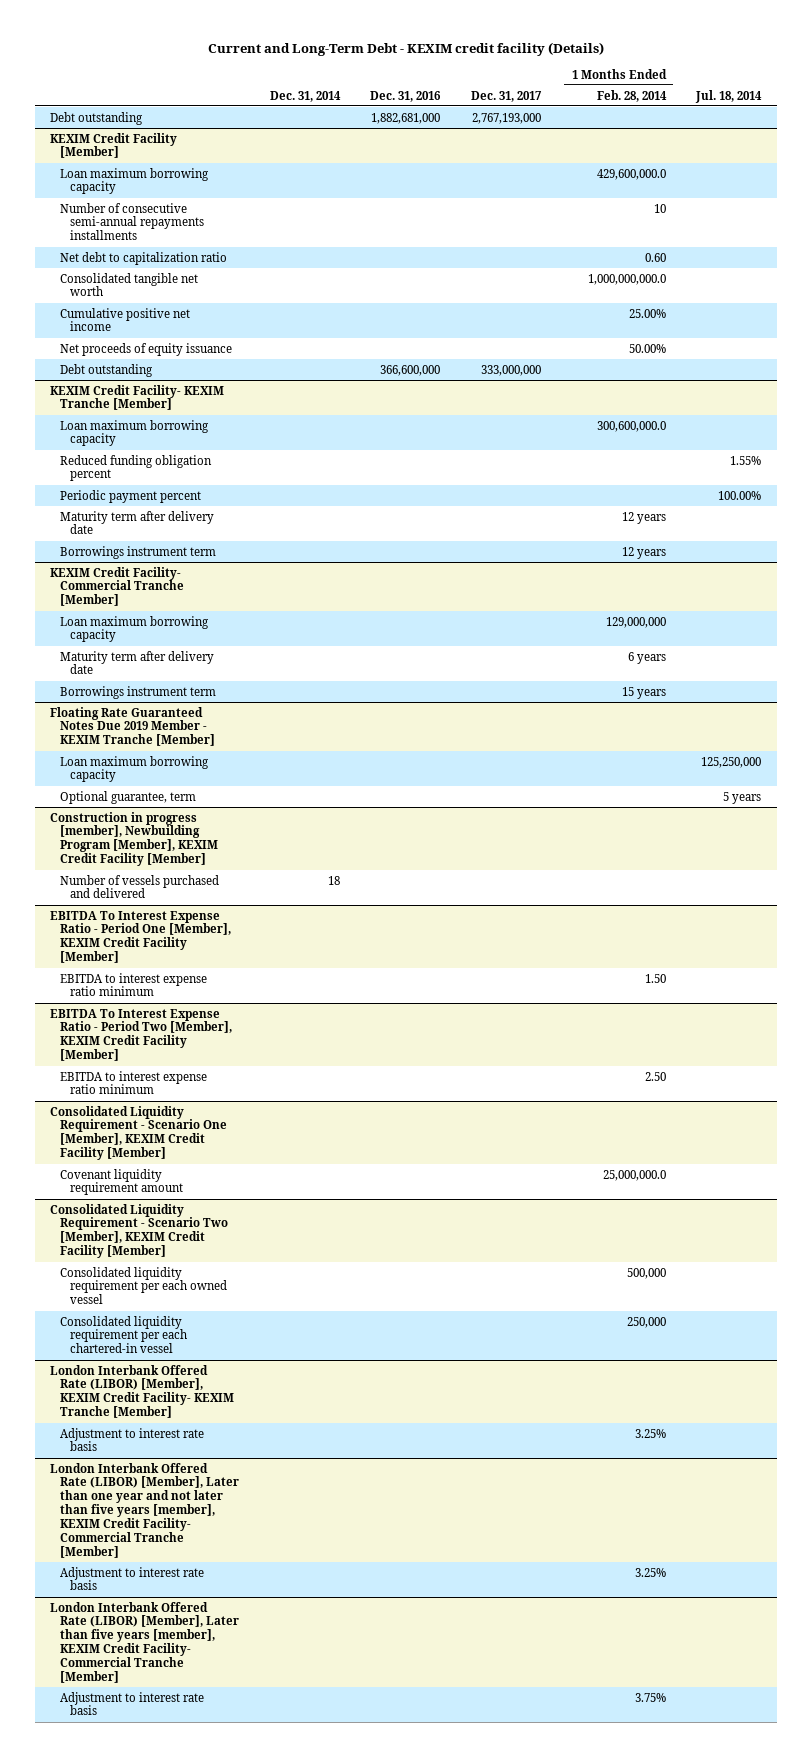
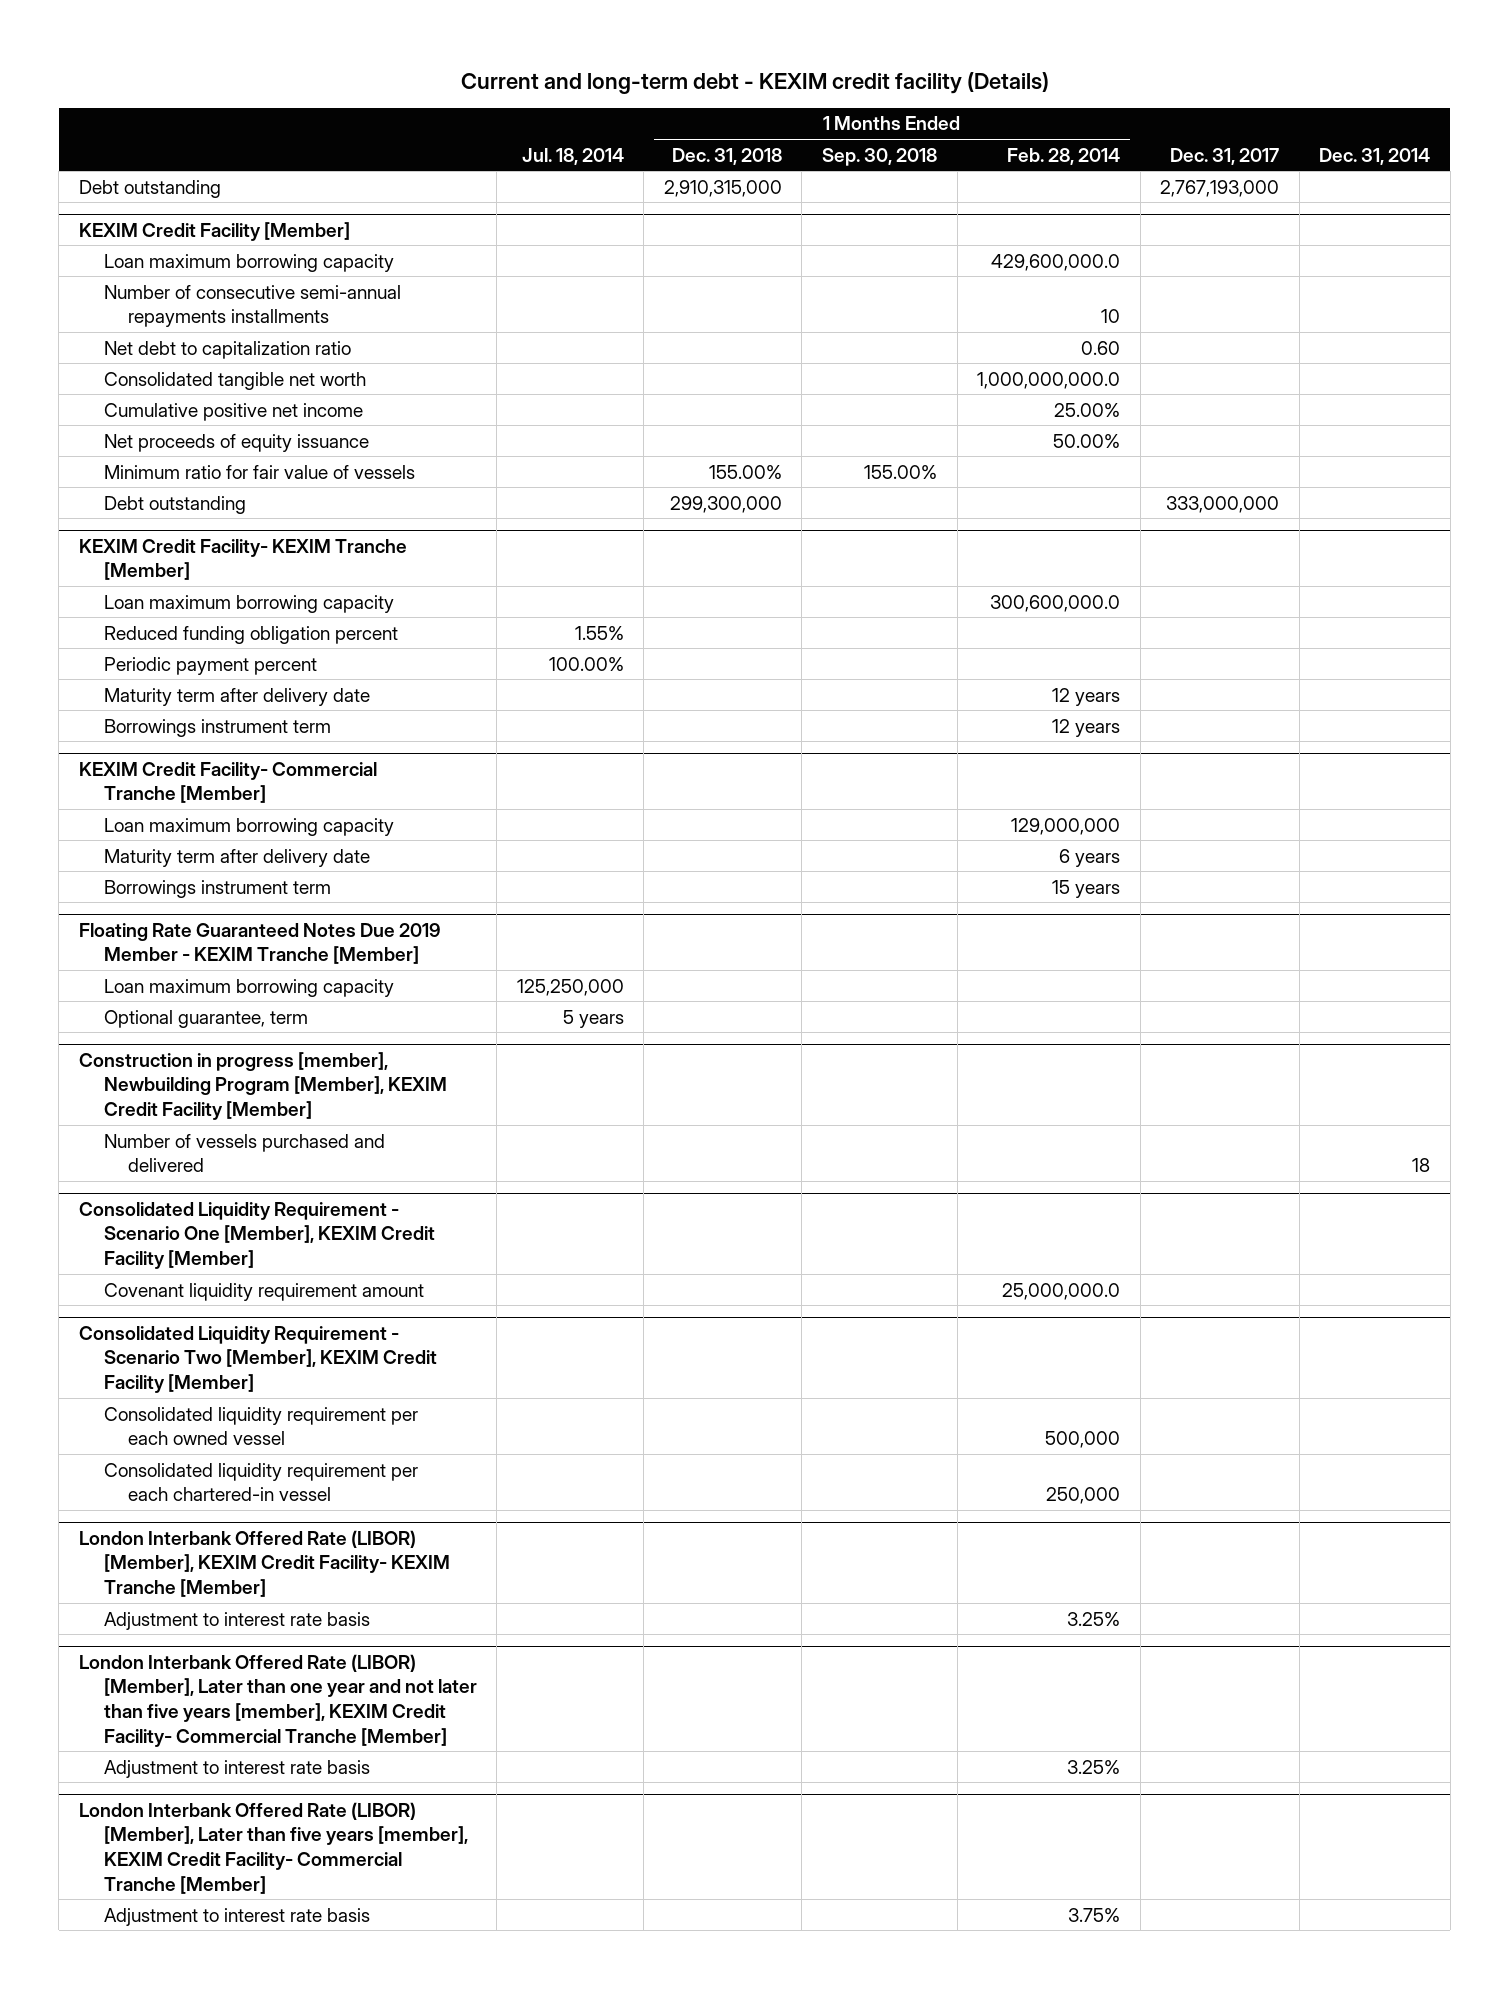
- Current and Long-Term Debt - KEXIM credit facility (Details)
+ Current and long-term debt - KEXIM credit facility (Details)
- | Dec. 31, 2014 | Dec. 31, 2016 | Dec. 31, 2017 | 1 Months Ended Feb. 28, 2014 | Jul. 18, 2014
+ | Jul. 18, 2014 | 1 Months Ended Dec. 31, 2018 | 1 Months Ended Sep. 30, 2018 | 1 Months Ended Feb. 28, 2014 | Dec. 31, 2017 | Dec. 31, 2014
@ KEXIM Credit Facility [Member]
+ Minimum ratio for fair value of vessels | | 155.00% | 155.00% | | |
- EBITDA To Interest Expense Ratio - Period One [Member], KEXIM Credit Facility [Member]
- EBITDA to interest expense ratio minimum | | | | 1.50 |
- EBITDA To Interest Expense Ratio - Period Two [Member], KEXIM Credit Facility [Member]
- EBITDA to interest expense ratio minimum | | | | 2.50 |

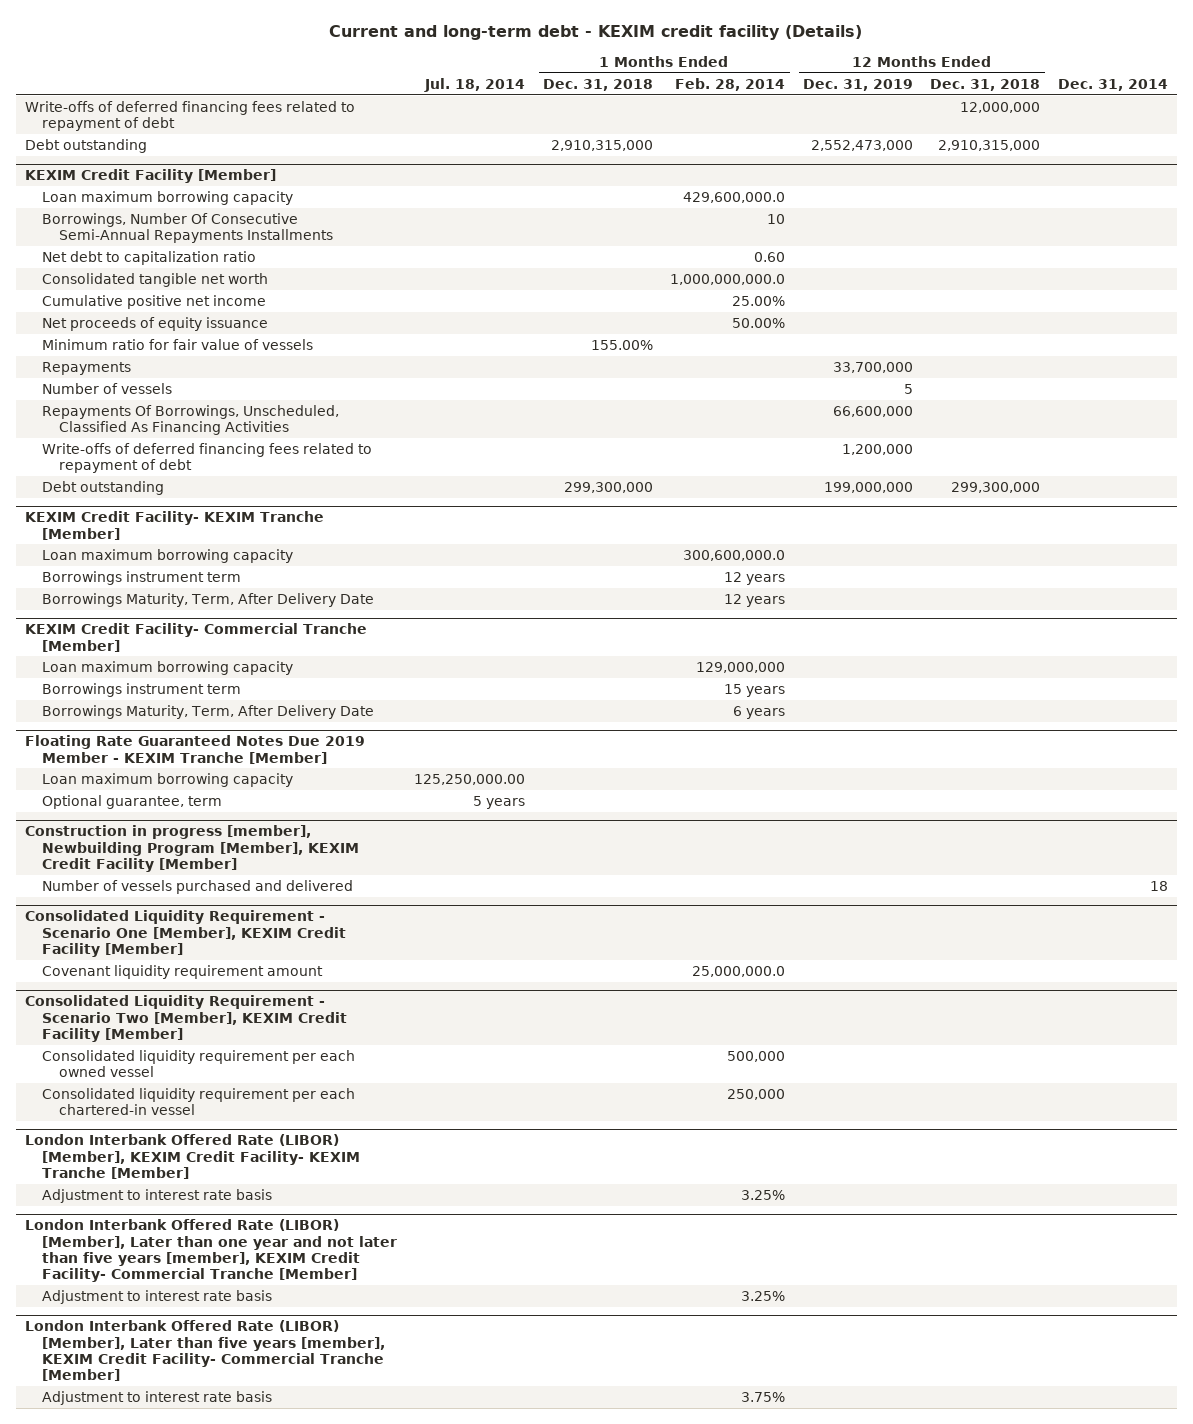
- | Jul. 18, 2014 | 1 Months Ended Dec. 31, 2018 | 1 Months Ended Sep. 30, 2018 | 1 Months Ended Feb. 28, 2014 | Dec. 31, 2017 | Dec. 31, 2014
+ | Jul. 18, 2014 | 1 Months Ended Dec. 31, 2018 | 1 Months Ended Feb. 28, 2014 | 12 Months Ended Dec. 31, 2019 | 12 Months Ended Dec. 31, 2018 | Dec. 31, 2014
+ Write-offs of deferred financing fees related to repayment of debt | | | | | 12,000,000 |
@ KEXIM Credit Facility [Member]
- Number of consecutive semi-annual repayments installments | | | | 10 | |
+ Borrowings, Number Of Consecutive Semi-Annual Repayments Installments | | | 10 | | |
+ Repayments | | | | 33,700,000 | |
+ Number of vessels | | | | 5 | |
+ Repayments Of Borrowings, Unscheduled, Classified As Financing Activities | | | | 66,600,000 | |
+ Write-offs of deferred financing fees related to repayment of debt | | | | 1,200,000 | |
@ KEXIM Credit Facility- KEXIM Tranche [Member]
- Reduced funding obligation percent | 1.55% | | | | |
- Periodic payment percent | 100.00% | | | | |
- Maturity term after delivery date | | | | 12 years | |
+ Borrowings Maturity, Term, After Delivery Date | | | 12 years | | |
@ KEXIM Credit Facility- Commercial Tranche [Member]
- Maturity term after delivery date | | | | 6 years | |
+ Borrowings Maturity, Term, After Delivery Date | | | 6 years | | |
@ Floating Rate Guaranteed Notes Due 2019 Member - KEXIM Tranche [Member]
- Loan maximum borrowing capacity | 125,250,000 | | | | |
+ Loan maximum borrowing capacity | 125,250,000.00 | | | | |

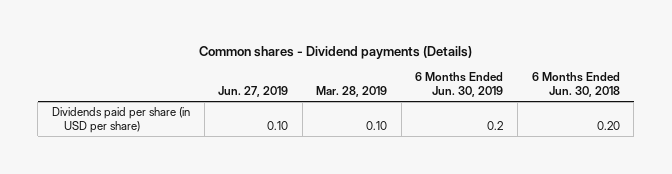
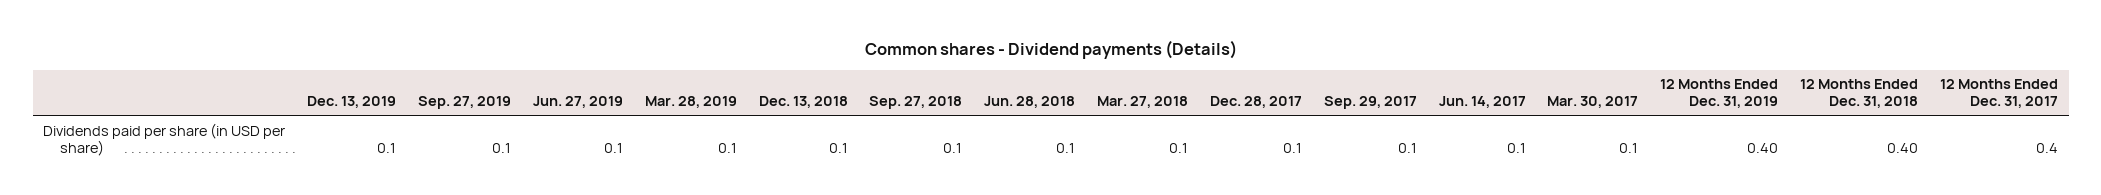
- | Jun. 27, 2019 | Mar. 28, 2019 | 6 Months Ended Jun. 30, 2019 | 6 Months Ended Jun. 30, 2018
+ | Dec. 13, 2019 | Sep. 27, 2019 | Jun. 27, 2019 | Mar. 28, 2019 | Dec. 13, 2018 | Sep. 27, 2018 | Jun. 28, 2018 | Mar. 27, 2018 | Dec. 28, 2017 | Sep. 29, 2017 | Jun. 14, 2017 | Mar. 30, 2017 | 12 Months Ended Dec. 31, 2019 | 12 Months Ended Dec. 31, 2018 | 12 Months Ended Dec. 31, 2017
- Dividends paid per share (in USD per share) | 0.10 | 0.10 | 0.2 | 0.20
+ Dividends paid per share (in USD per share) | 0.1 | 0.1 | 0.1 | 0.1 | 0.1 | 0.1 | 0.1 | 0.1 | 0.1 | 0.1 | 0.1 | 0.1 | 0.40 | 0.40 | 0.4

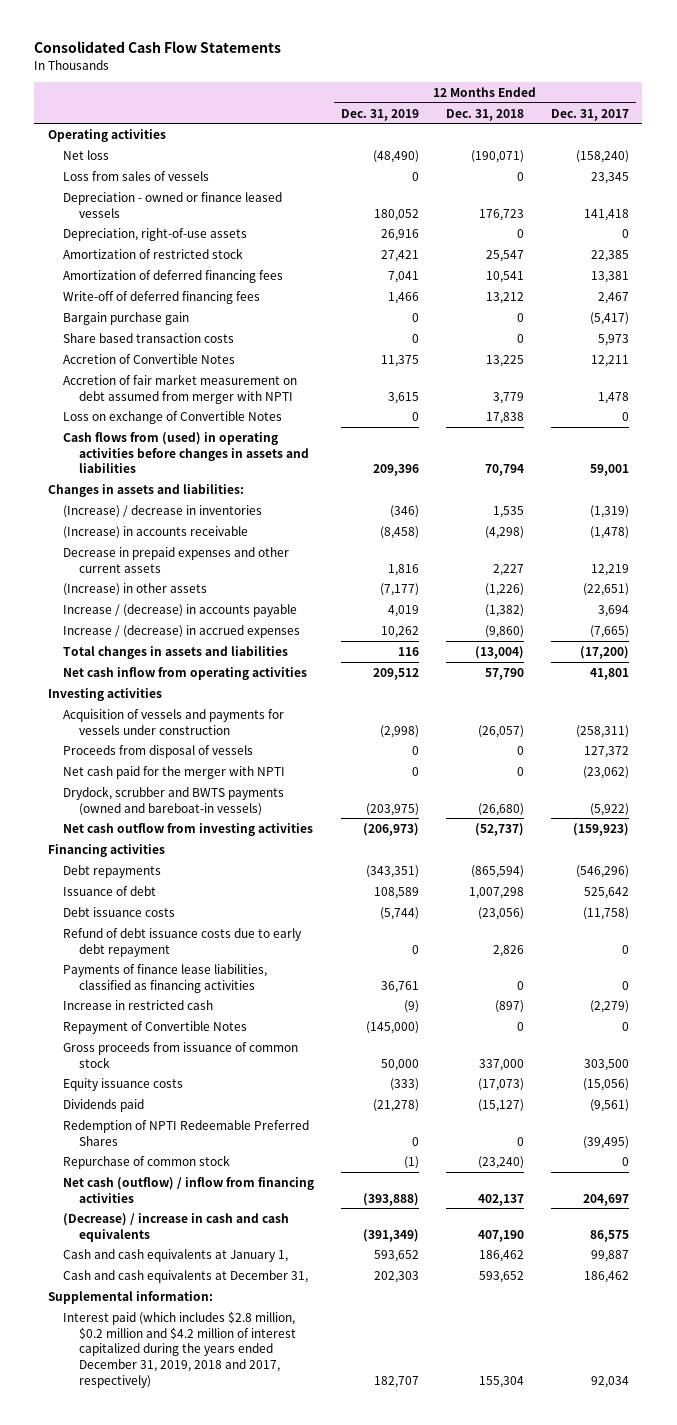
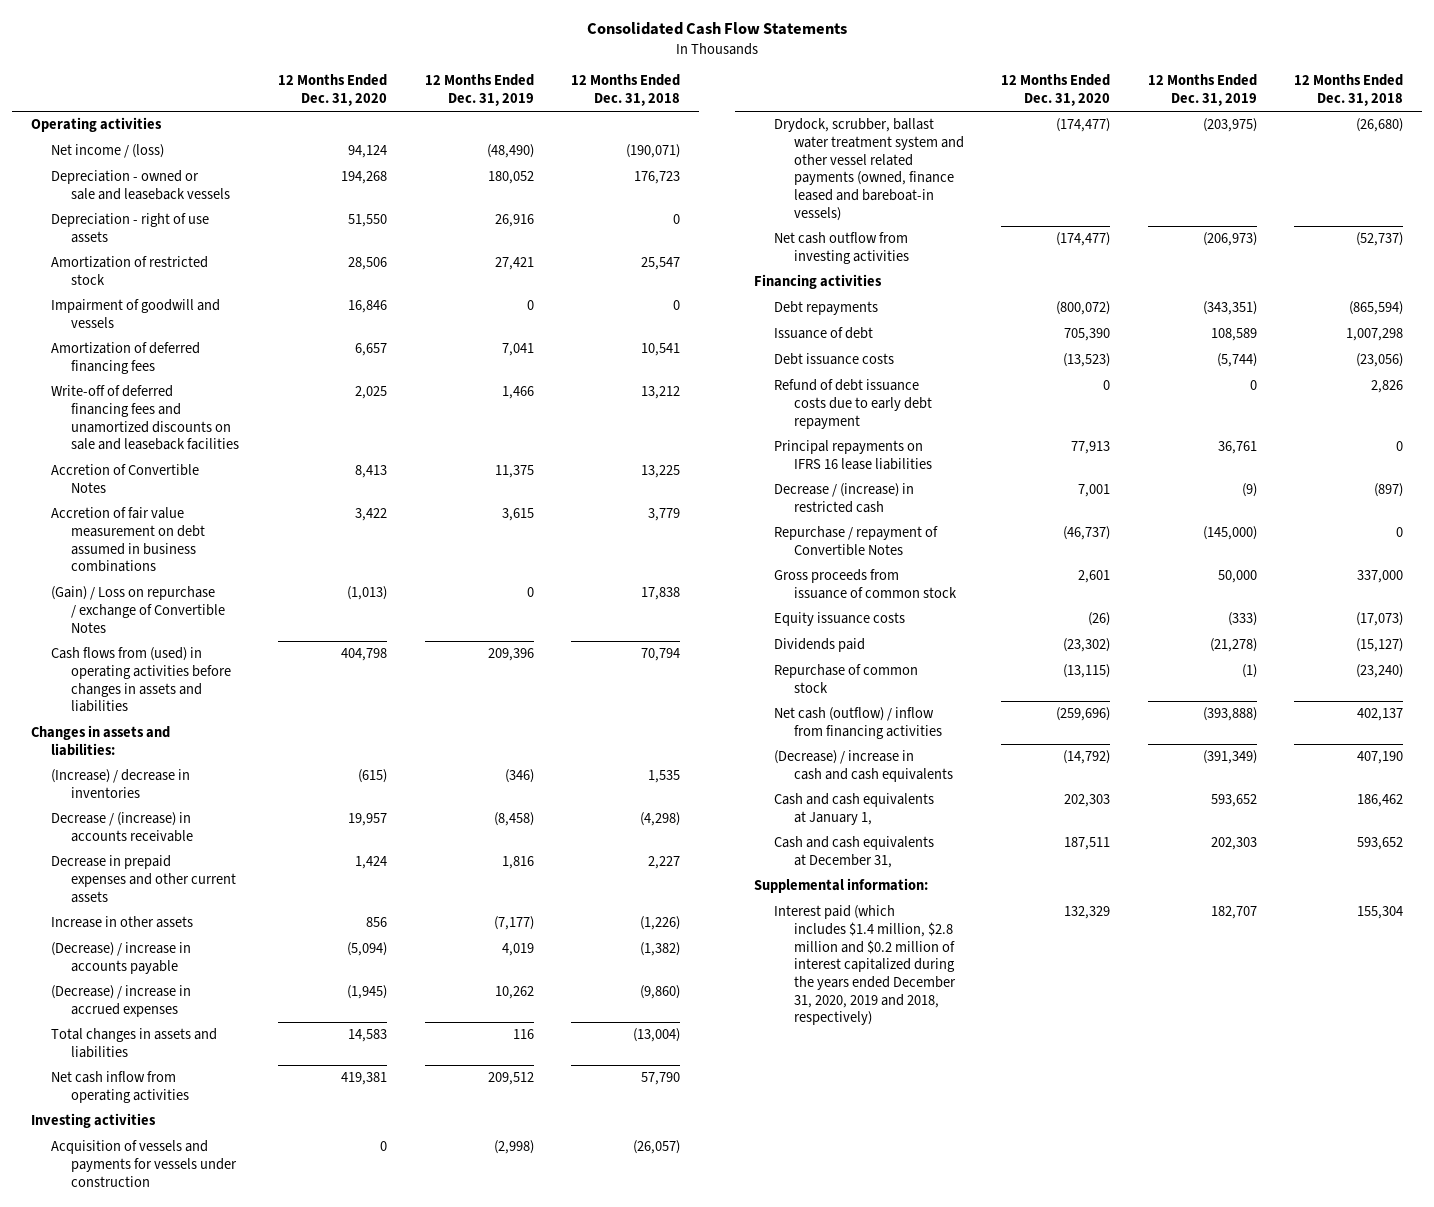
- | 12 Months Ended Dec. 31, 2019 | 12 Months Ended Dec. 31, 2018 | 12 Months Ended Dec. 31, 2017
+ | 12 Months Ended Dec. 31, 2020 | 12 Months Ended Dec. 31, 2019 | 12 Months Ended Dec. 31, 2018
- Net loss | (48,490) | (190,071) | (158,240)
- Loss from sales of vessels | 0 | 0 | 23,345
- Depreciation - owned or finance leased vessels | 180,052 | 176,723 | 141,418
- Depreciation, right-of-use assets | 26,916 | 0 | 0
+ Net income / (loss) | 94,124 | (48,490) | (190,071)
+ Depreciation - owned or sale and leaseback vessels | 194,268 | 180,052 | 176,723
+ Depreciation - right of use assets | 51,550 | 26,916 | 0
+ Impairment of goodwill and vessels | 16,846 | 0 | 0
- Write-off of deferred financing fees | 1,466 | 13,212 | 2,467
- Bargain purchase gain | 0 | 0 | (5,417)
- Share based transaction costs | 0 | 0 | 5,973
+ Write-off of deferred financing fees and unamortized discounts on sale and leaseback facilities | 2,025 | 1,466 | 13,212
- Accretion of fair market measurement on debt assumed from merger with NPTI | 3,615 | 3,779 | 1,478
- Loss on exchange of Convertible Notes | 0 | 17,838 | 0
+ Accretion of fair value measurement on debt assumed in business combinations | 3,422 | 3,615 | 3,779
+ (Gain) / Loss on repurchase / exchange of Convertible Notes | (1,013) | 0 | 17,838
- (Increase) in accounts receivable | (8,458) | (4,298) | (1,478)
+ Decrease / (increase) in accounts receivable | 19,957 | (8,458) | (4,298)
- (Increase) in other assets | (7,177) | (1,226) | (22,651)
- Increase / (decrease) in accounts payable | 4,019 | (1,382) | 3,694
- Increase / (decrease) in accrued expenses | 10,262 | (9,860) | (7,665)
+ Increase in other assets | 856 | (7,177) | (1,226)
+ (Decrease) / increase in accounts payable | (5,094) | 4,019 | (1,382)
+ (Decrease) / increase in accrued expenses | (1,945) | 10,262 | (9,860)
- Proceeds from disposal of vessels | 0 | 0 | 127,372
- Net cash paid for the merger with NPTI | 0 | 0 | (23,062)
- Drydock, scrubber and BWTS payments (owned and bareboat-in vessels) | (203,975) | (26,680) | (5,922)
+ Drydock, scrubber, ballast water treatment system and other vessel related payments (owned, finance leased and bareboat-in vessels) | (174,477) | (203,975) | (26,680)
- Payments of finance lease liabilities, classified as financing activities | 36,761 | 0 | 0
- Increase in restricted cash | (9) | (897) | (2,279)
- Repayment of Convertible Notes | (145,000) | 0 | 0
+ Principal repayments on IFRS 16 lease liabilities | 77,913 | 36,761 | 0
+ Decrease / (increase) in restricted cash | 7,001 | (9) | (897)
+ Repurchase / repayment of Convertible Notes | (46,737) | (145,000) | 0
- Redemption of NPTI Redeemable Preferred Shares | 0 | 0 | (39,495)
- Interest paid (which includes $2.8 million, $0.2 million and $4.2 million of interest capitalized during the years ended December 31, 2019, 2018 and 2017, respectively) | 182,707 | 155,304 | 92,034
+ Interest paid (which includes $1.4 million, $2.8 million and $0.2 million of interest capitalized during the years ended December 31, 2020, 2019 and 2018, respectively) | 132,329 | 182,707 | 155,304

